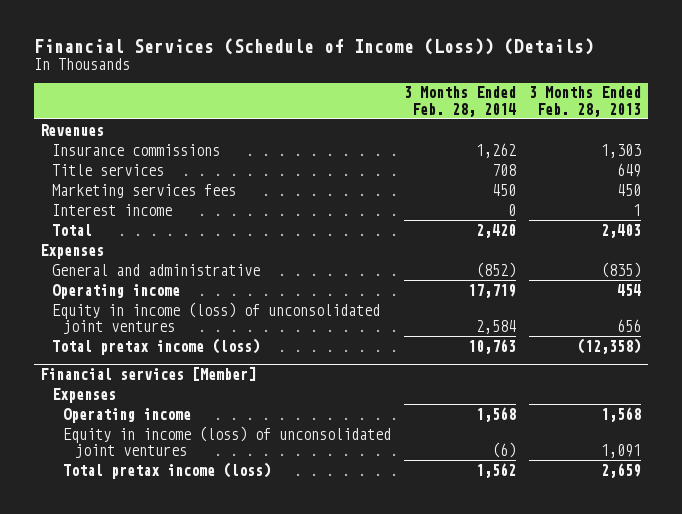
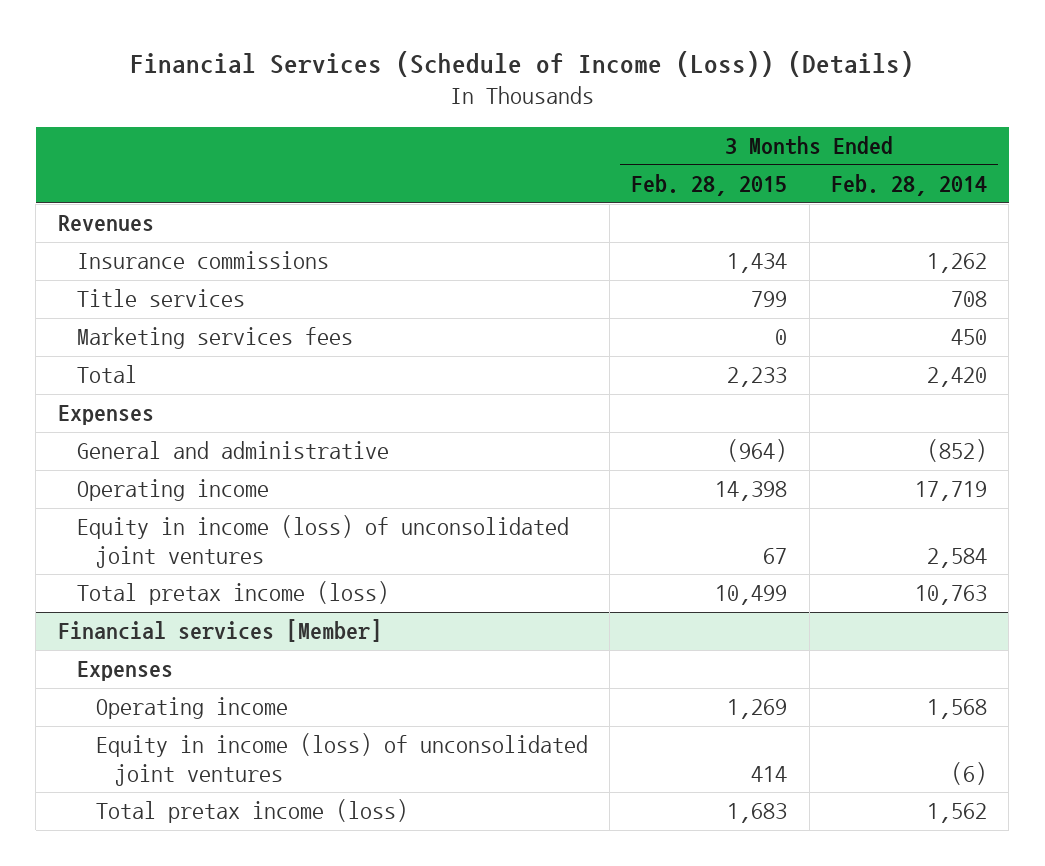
- | 3 Months Ended Feb. 28, 2014 | 3 Months Ended Feb. 28, 2013
+ | 3 Months Ended Feb. 28, 2015 | 3 Months Ended Feb. 28, 2014
- Interest income | 0 | 1

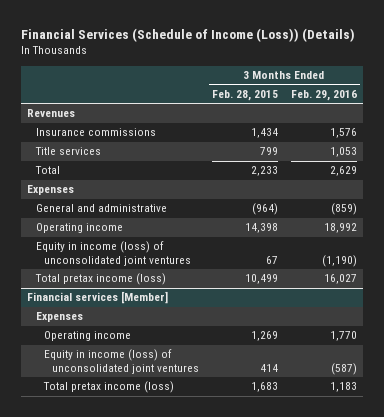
- | 3 Months Ended Feb. 28, 2015 | 3 Months Ended Feb. 28, 2014
+ | 3 Months Ended Feb. 28, 2015 | 3 Months Ended Feb. 29, 2016
- Marketing services fees | 0 | 450

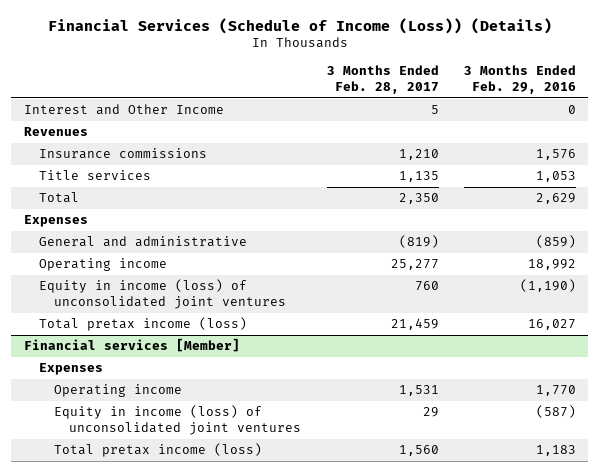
- | 3 Months Ended Feb. 28, 2015 | 3 Months Ended Feb. 29, 2016
+ | 3 Months Ended Feb. 28, 2017 | 3 Months Ended Feb. 29, 2016
+ Interest and Other Income | 5 | 0

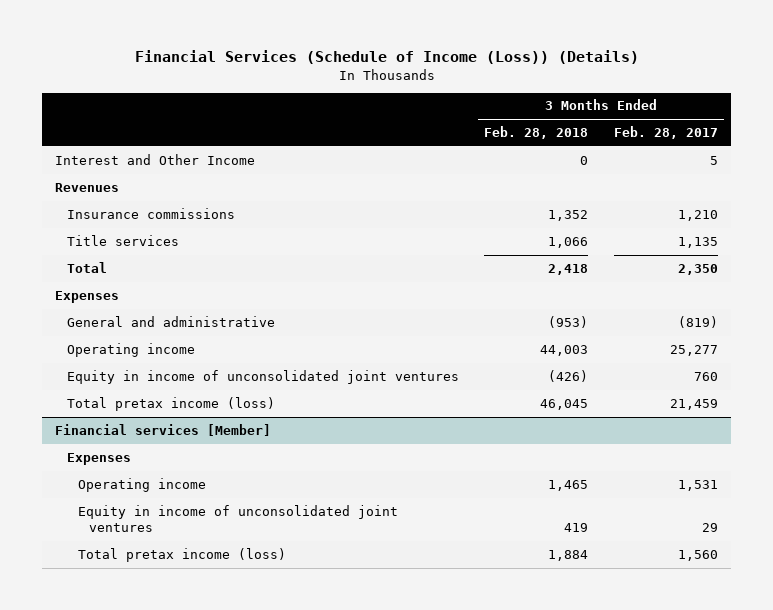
- | 3 Months Ended Feb. 28, 2017 | 3 Months Ended Feb. 29, 2016
+ | 3 Months Ended Feb. 28, 2018 | 3 Months Ended Feb. 28, 2017
- Equity in income (loss) of unconsolidated joint ventures | 760 | (1,190)
+ Equity in income of unconsolidated joint ventures | (426) | 760
@ Financial services [Member]
- Equity in income (loss) of unconsolidated joint ventures | 29 | (587)
+ Equity in income of unconsolidated joint ventures | 419 | 29

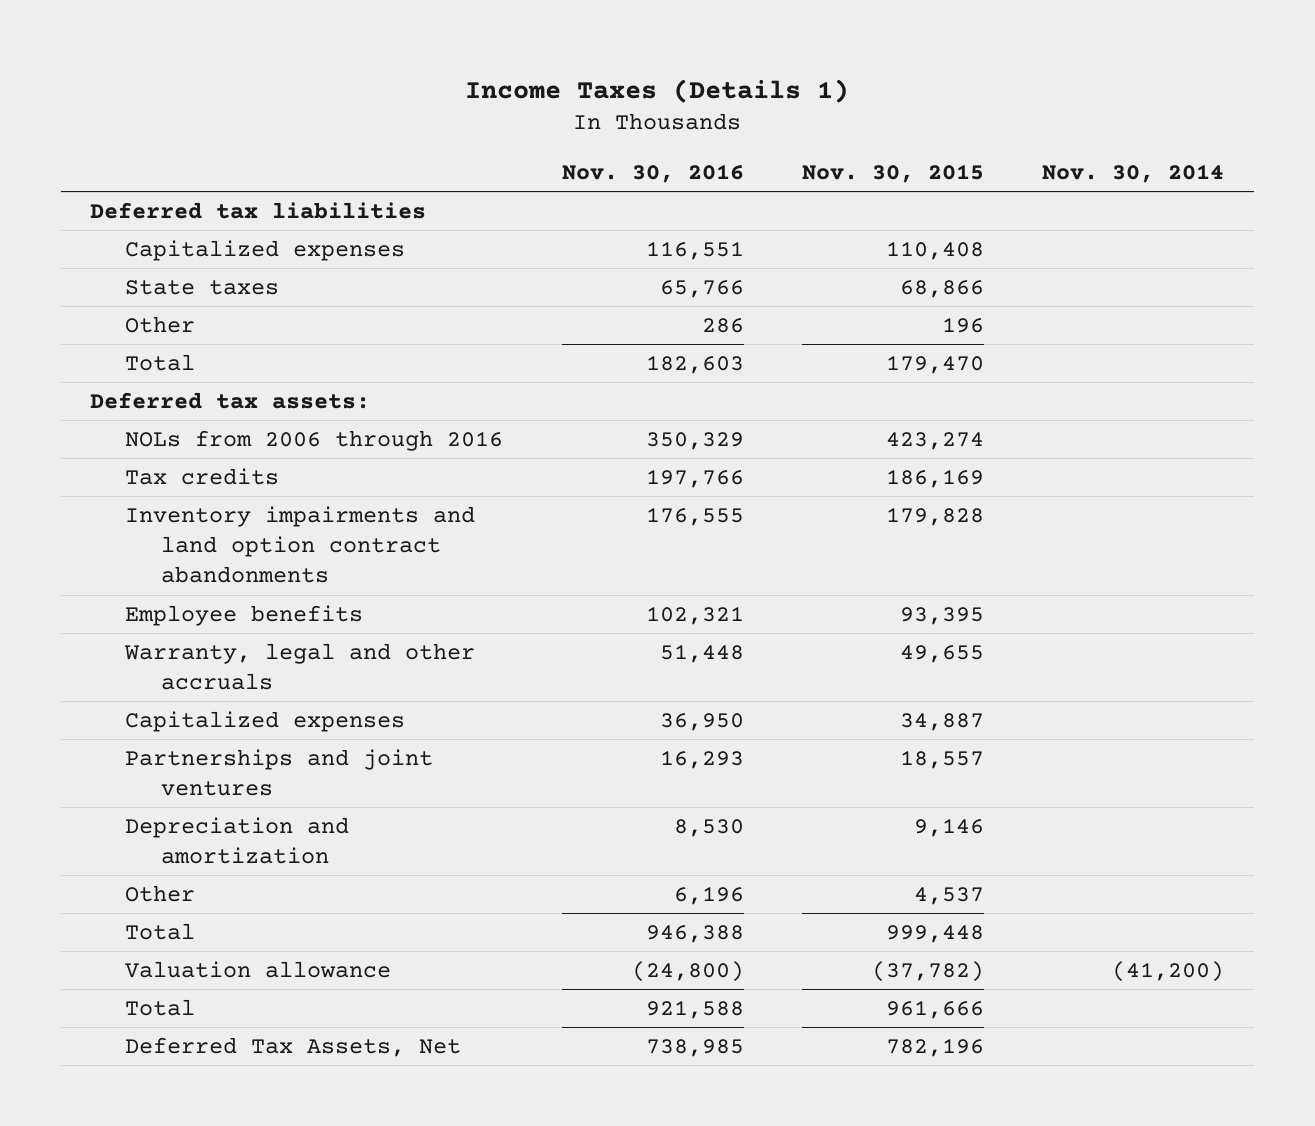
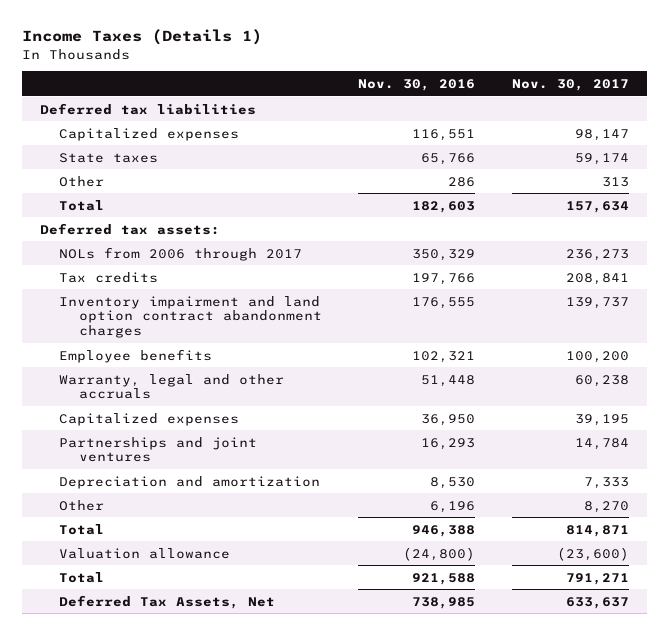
- | Nov. 30, 2016 | Nov. 30, 2015 | Nov. 30, 2014
+ | Nov. 30, 2016 | Nov. 30, 2017
- NOLs from 2006 through 2016 | 350,329 | 423,274 |
+ NOLs from 2006 through 2017 | 350,329 | 236,273
- Inventory impairments and land option contract abandonments | 176,555 | 179,828 |
+ Inventory impairment and land option contract abandonment charges | 176,555 | 139,737

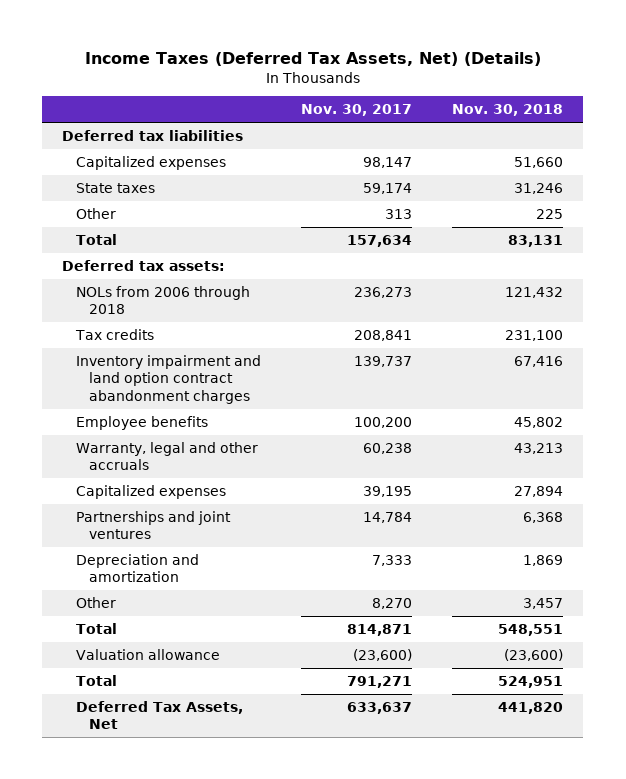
- Income Taxes (Details 1)
+ Income Taxes (Deferred Tax Assets, Net) (Details)
- | Nov. 30, 2016 | Nov. 30, 2017
+ | Nov. 30, 2017 | Nov. 30, 2018
- NOLs from 2006 through 2017 | 350,329 | 236,273
+ NOLs from 2006 through 2018 | 236,273 | 121,432

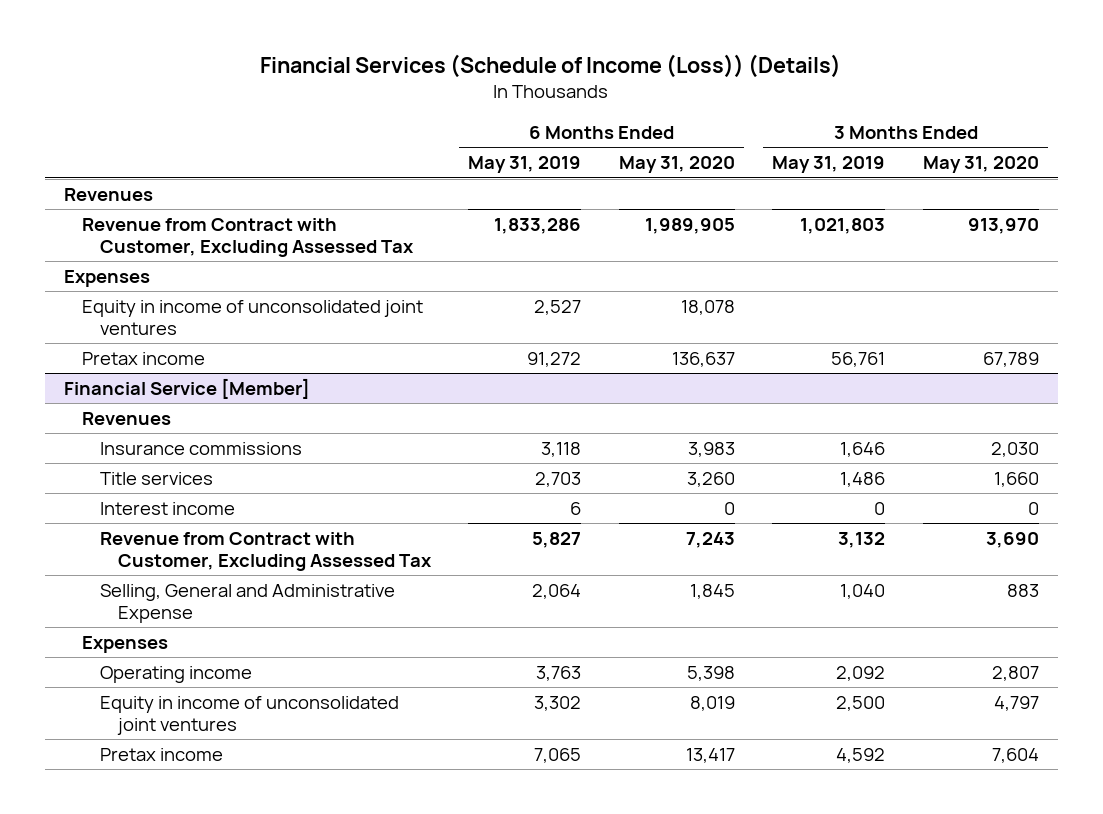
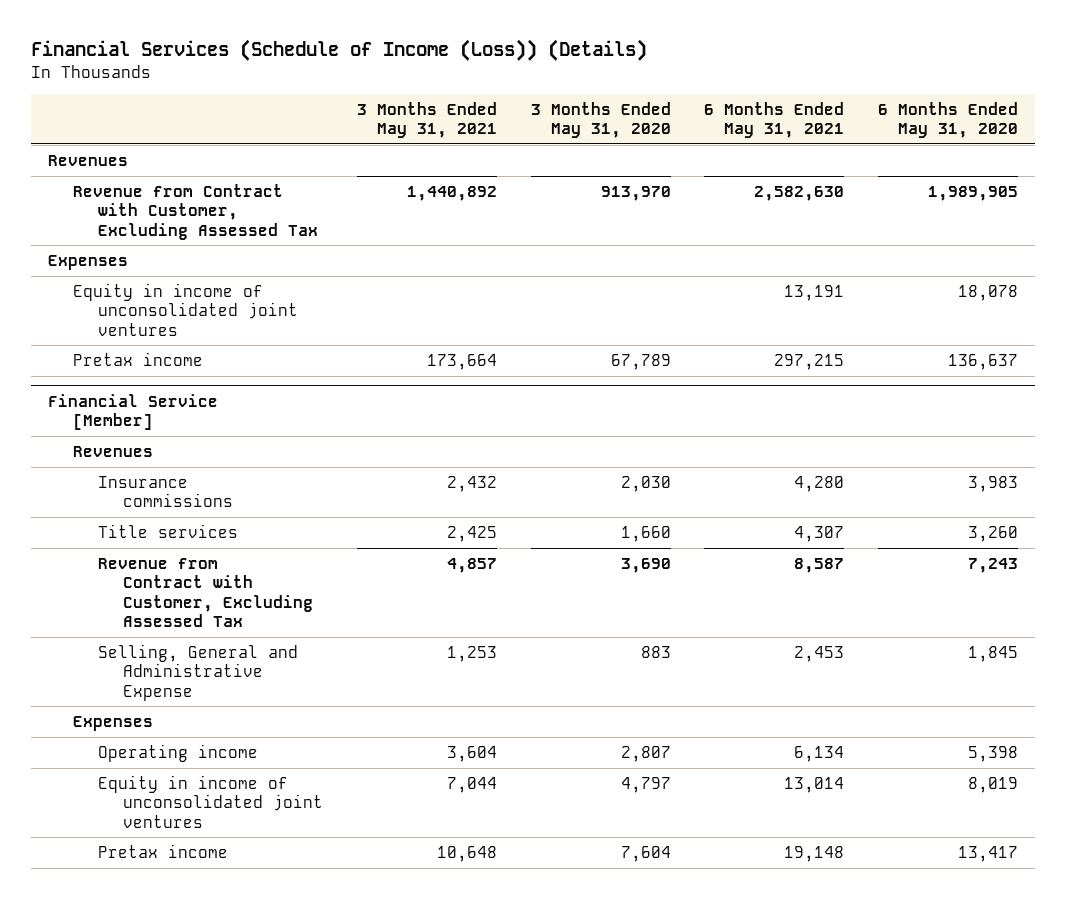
- | 6 Months Ended May 31, 2019 | 6 Months Ended May 31, 2020 | 3 Months Ended May 31, 2019 | 3 Months Ended May 31, 2020
+ | 3 Months Ended May 31, 2021 | 3 Months Ended May 31, 2020 | 6 Months Ended May 31, 2021 | 6 Months Ended May 31, 2020
@ Financial Service [Member]
- Interest income | 6 | 0 | 0 | 0

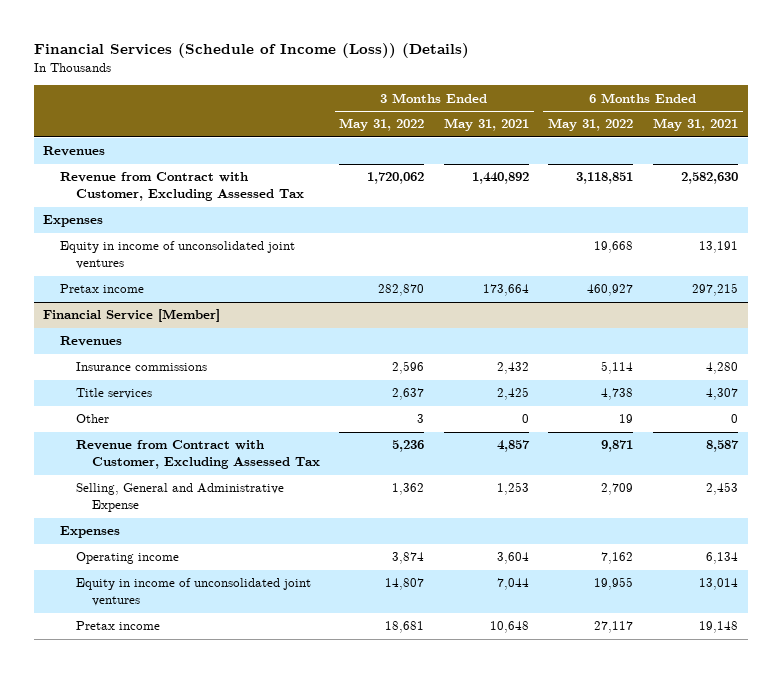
- | 3 Months Ended May 31, 2021 | 3 Months Ended May 31, 2020 | 6 Months Ended May 31, 2021 | 6 Months Ended May 31, 2020
+ | 3 Months Ended May 31, 2022 | 3 Months Ended May 31, 2021 | 6 Months Ended May 31, 2022 | 6 Months Ended May 31, 2021
@ Financial Service [Member]
+ Other | 3 | 0 | 19 | 0

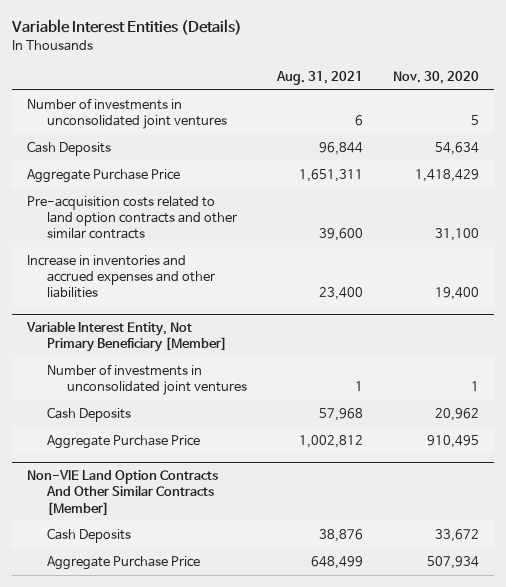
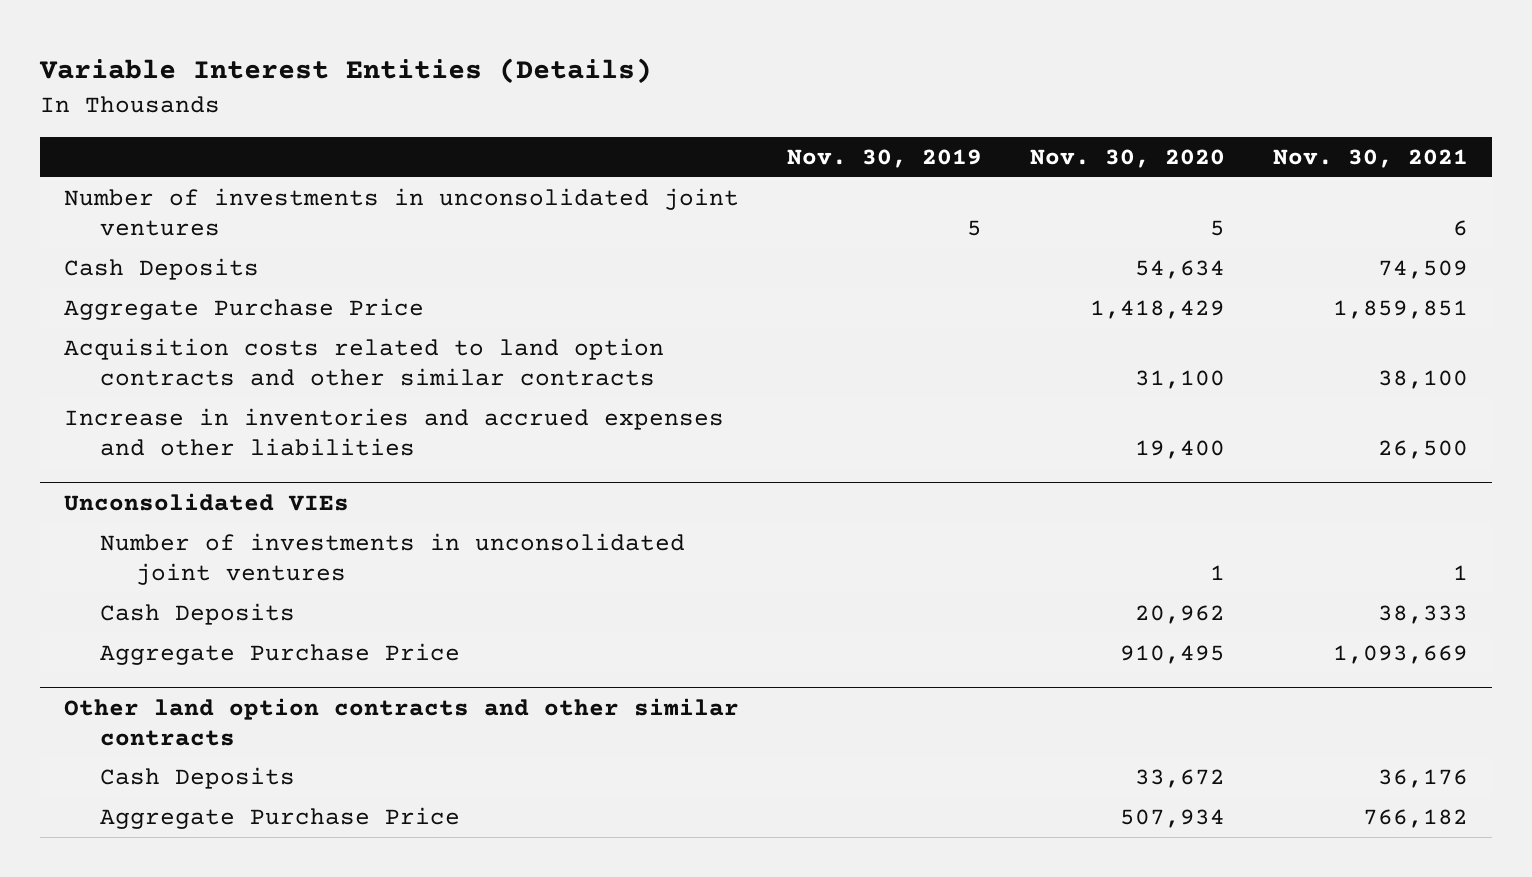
- | Aug. 31, 2021 | Nov. 30, 2020
+ | Nov. 30, 2019 | Nov. 30, 2020 | Nov. 30, 2021
- Pre-acquisition costs related to land option contracts and other similar contracts | 39,600 | 31,100
+ Acquisition costs related to land option contracts and other similar contracts | | 31,100 | 38,100
- Variable Interest Entity, Not Primary Beneficiary [Member]
+ Unconsolidated VIEs
- Non-VIE Land Option Contracts And Other Similar Contracts [Member]
+ Other land option contracts and other similar contracts

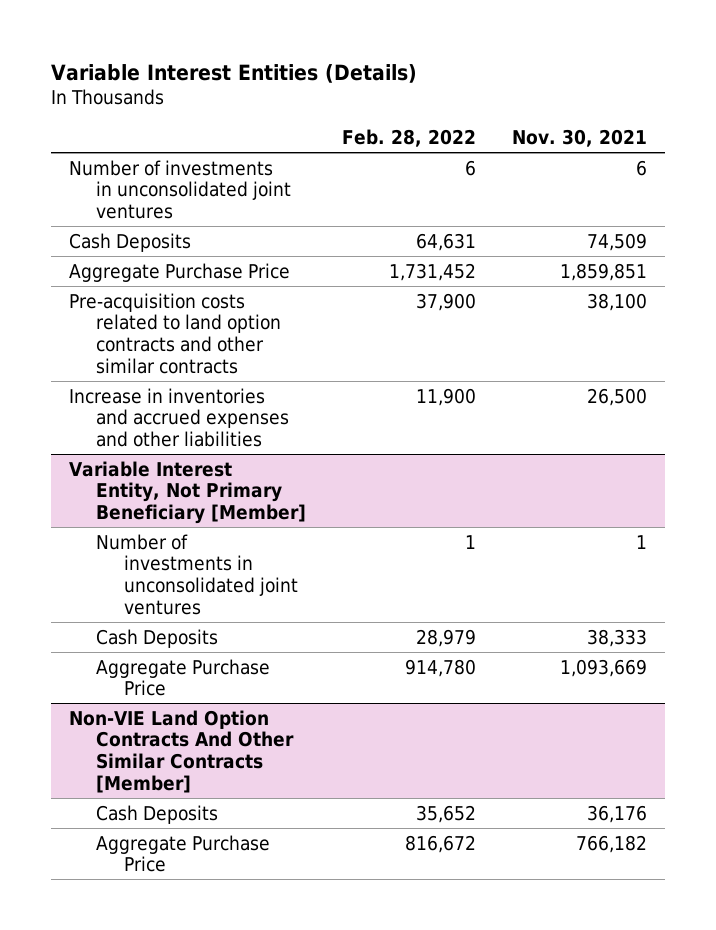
- | Nov. 30, 2019 | Nov. 30, 2020 | Nov. 30, 2021
+ | Feb. 28, 2022 | Nov. 30, 2021
- Acquisition costs related to land option contracts and other similar contracts | | 31,100 | 38,100
+ Pre-acquisition costs related to land option contracts and other similar contracts | 37,900 | 38,100
- Unconsolidated VIEs
+ Variable Interest Entity, Not Primary Beneficiary [Member]
- Other land option contracts and other similar contracts
+ Non-VIE Land Option Contracts And Other Similar Contracts [Member]

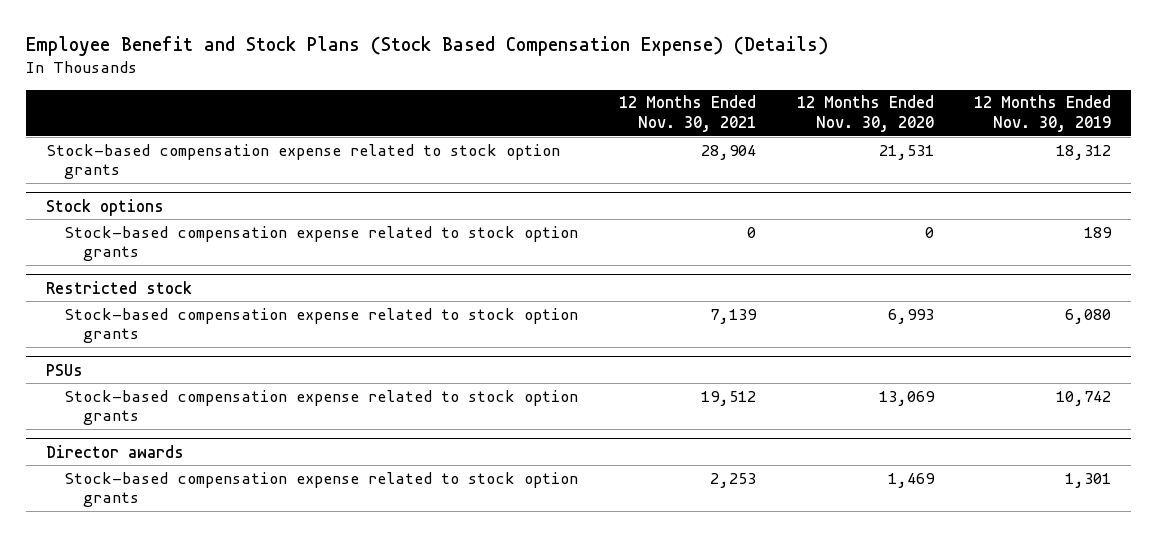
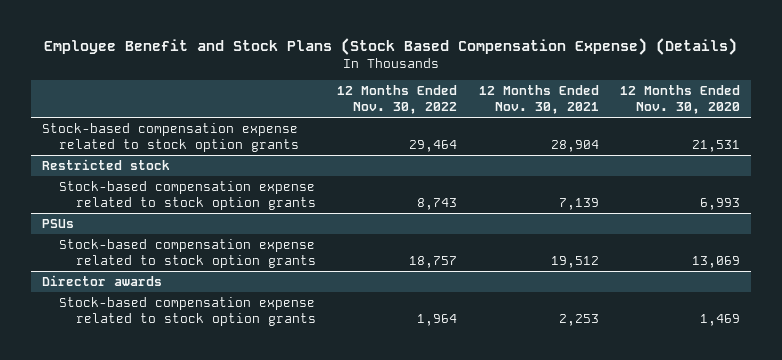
- | 12 Months Ended Nov. 30, 2021 | 12 Months Ended Nov. 30, 2020 | 12 Months Ended Nov. 30, 2019
+ | 12 Months Ended Nov. 30, 2022 | 12 Months Ended Nov. 30, 2021 | 12 Months Ended Nov. 30, 2020
- Stock options
- Stock-based compensation expense related to stock option grants | 0 | 0 | 189

